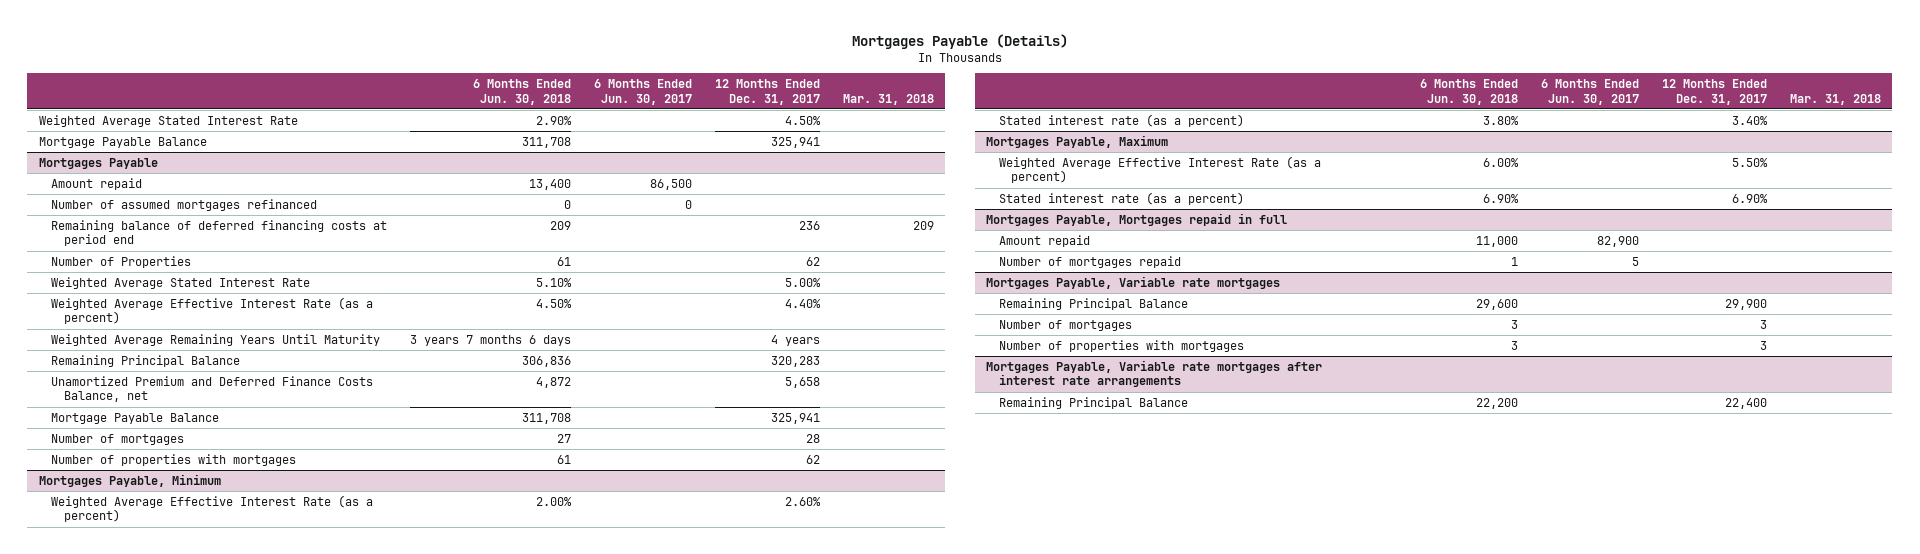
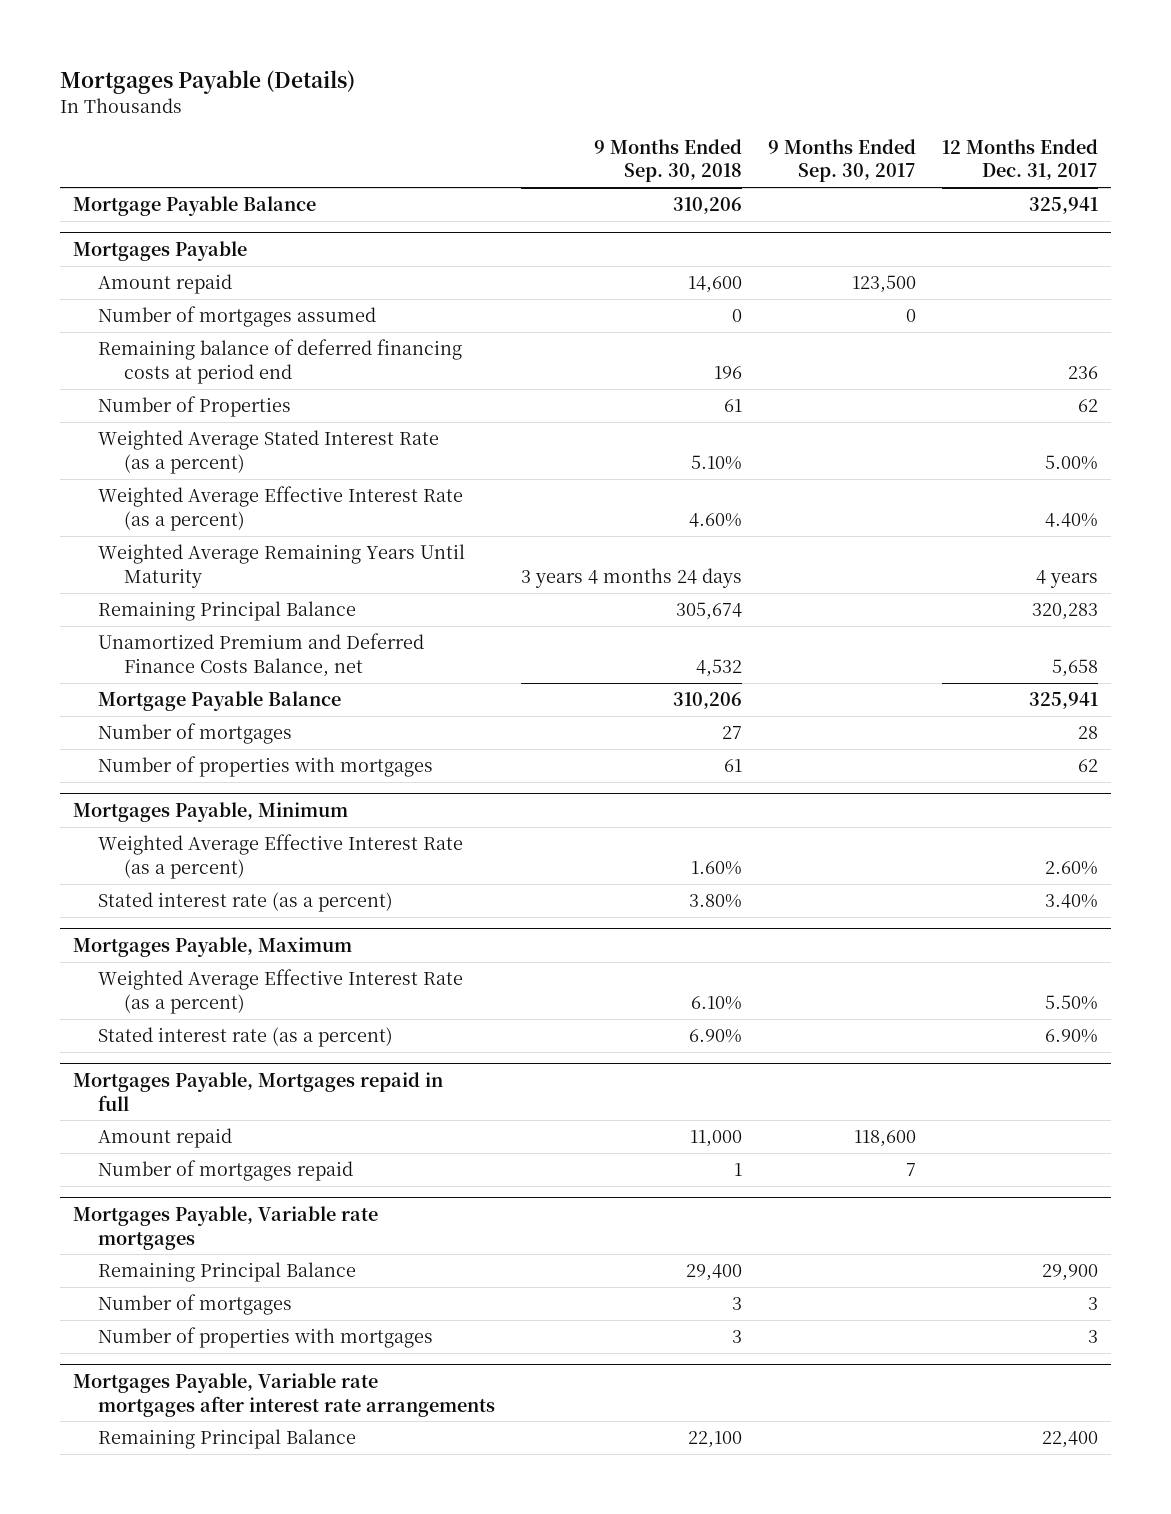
- | 6 Months Ended Jun. 30, 2018 | 6 Months Ended Jun. 30, 2017 | 12 Months Ended Dec. 31, 2017 | Mar. 31, 2018
+ | 9 Months Ended Sep. 30, 2018 | 9 Months Ended Sep. 30, 2017 | 12 Months Ended Dec. 31, 2017
- Weighted Average Stated Interest Rate | 2.90% | | 4.50% |
@ Mortgages Payable
- Number of assumed mortgages refinanced | 0 | 0 | |
+ Number of mortgages assumed | 0 | 0 |
- Weighted Average Stated Interest Rate | 5.10% | | 5.00% |
+ Weighted Average Stated Interest Rate (as a percent) | 5.10% | | 5.00%

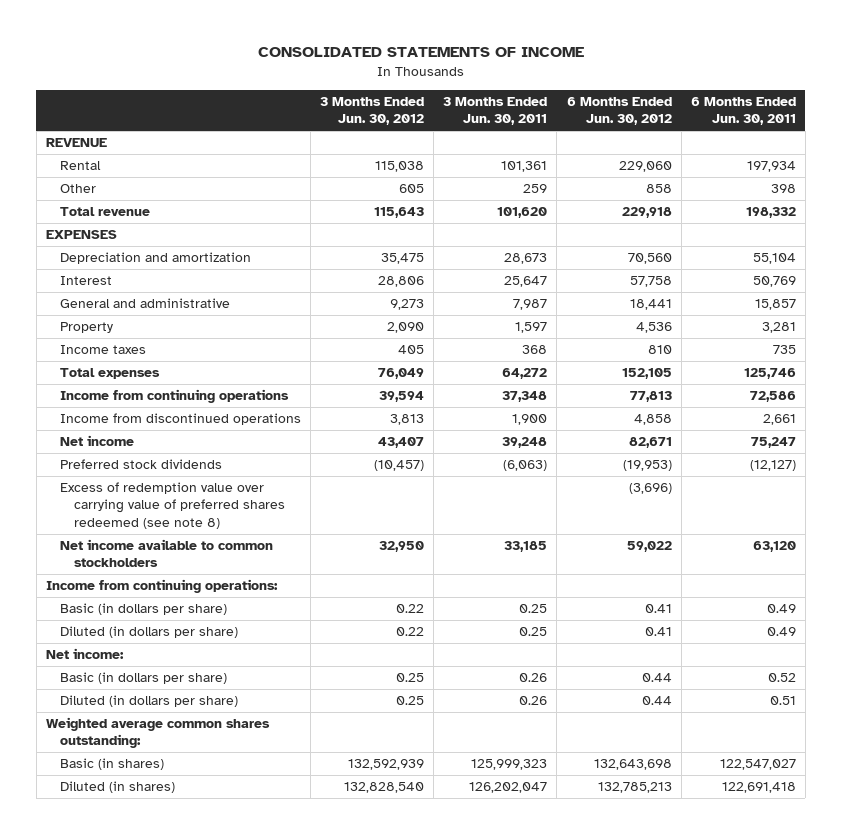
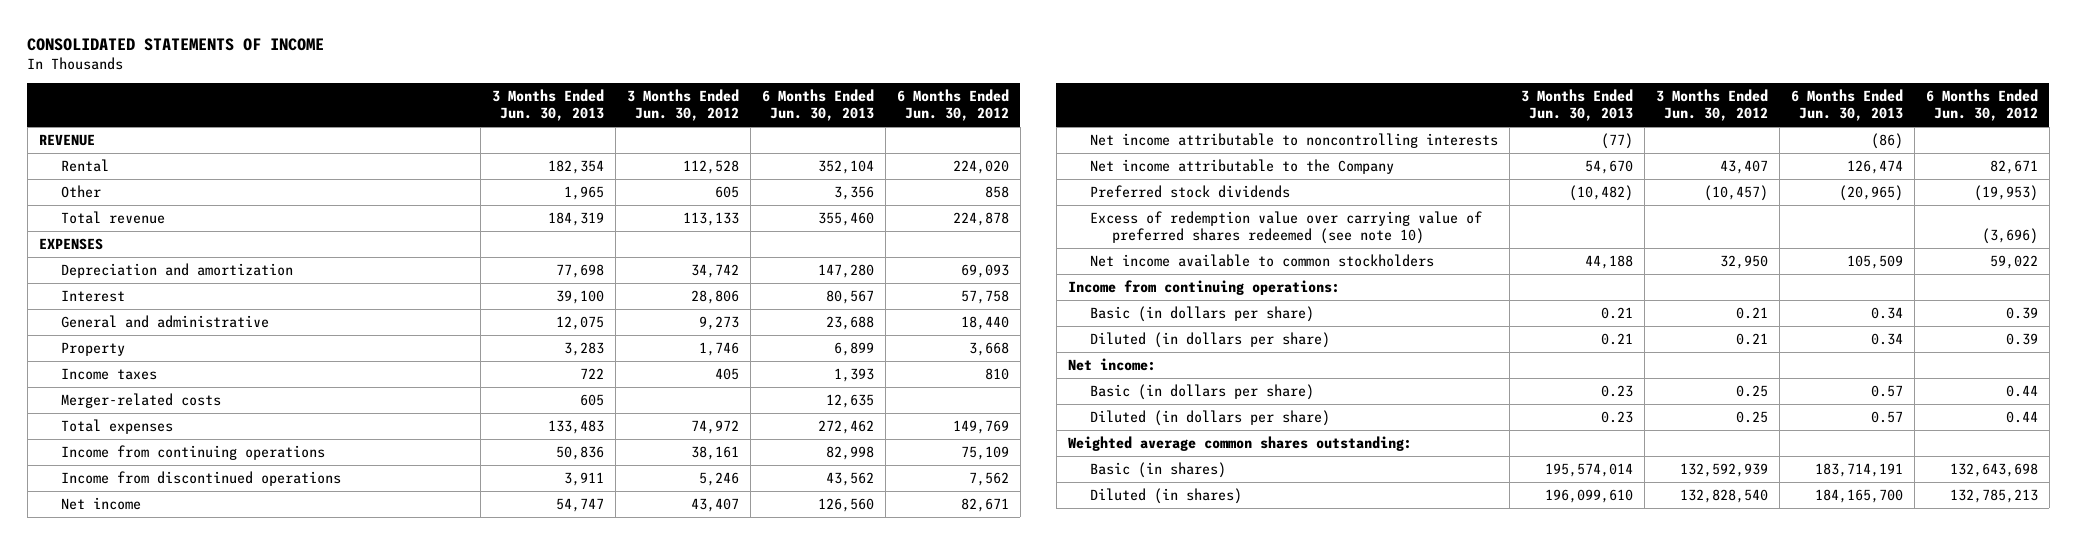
- | 3 Months Ended Jun. 30, 2012 | 3 Months Ended Jun. 30, 2011 | 6 Months Ended Jun. 30, 2012 | 6 Months Ended Jun. 30, 2011
+ | 3 Months Ended Jun. 30, 2013 | 3 Months Ended Jun. 30, 2012 | 6 Months Ended Jun. 30, 2013 | 6 Months Ended Jun. 30, 2012
- Rental | 115,038 | 101,361 | 229,060 | 197,934
+ Rental | 182,354 | 112,528 | 352,104 | 224,020
- Total revenue | 115,643 | 101,620 | 229,918 | 198,332
+ Total revenue | 184,319 | 113,133 | 355,460 | 224,878
- Depreciation and amortization | 35,475 | 28,673 | 70,560 | 55,104
+ Depreciation and amortization | 77,698 | 34,742 | 147,280 | 69,093
- General and administrative | 9,273 | 7,987 | 18,441 | 15,857
- Property | 2,090 | 1,597 | 4,536 | 3,281
+ General and administrative | 12,075 | 9,273 | 23,688 | 18,440
+ Property | 3,283 | 1,746 | 6,899 | 3,668
- Total expenses | 76,049 | 64,272 | 152,105 | 125,746
- Income from continuing operations | 39,594 | 37,348 | 77,813 | 72,586
- Income from discontinued operations | 3,813 | 1,900 | 4,858 | 2,661
+ Merger-related costs | 605 | | 12,635 |
+ Total expenses | 133,483 | 74,972 | 272,462 | 149,769
+ Income from continuing operations | 50,836 | 38,161 | 82,998 | 75,109
+ Income from discontinued operations | 3,911 | 5,246 | 43,562 | 7,562
+ Net income attributable to noncontrolling interests | (77) | | (86) |
+ Net income attributable to the Company | 54,670 | 43,407 | 126,474 | 82,671
- Excess of redemption value over carrying value of preferred shares redeemed (see note 8) | | | (3,696) |
+ Excess of redemption value over carrying value of preferred shares redeemed (see note 10) | | | | (3,696)
- Basic (in dollars per share) | 0.22 | 0.25 | 0.41 | 0.49
- Diluted (in dollars per share) | 0.22 | 0.25 | 0.41 | 0.49
+ Basic (in dollars per share) | 0.21 | 0.21 | 0.34 | 0.39
+ Diluted (in dollars per share) | 0.21 | 0.21 | 0.34 | 0.39

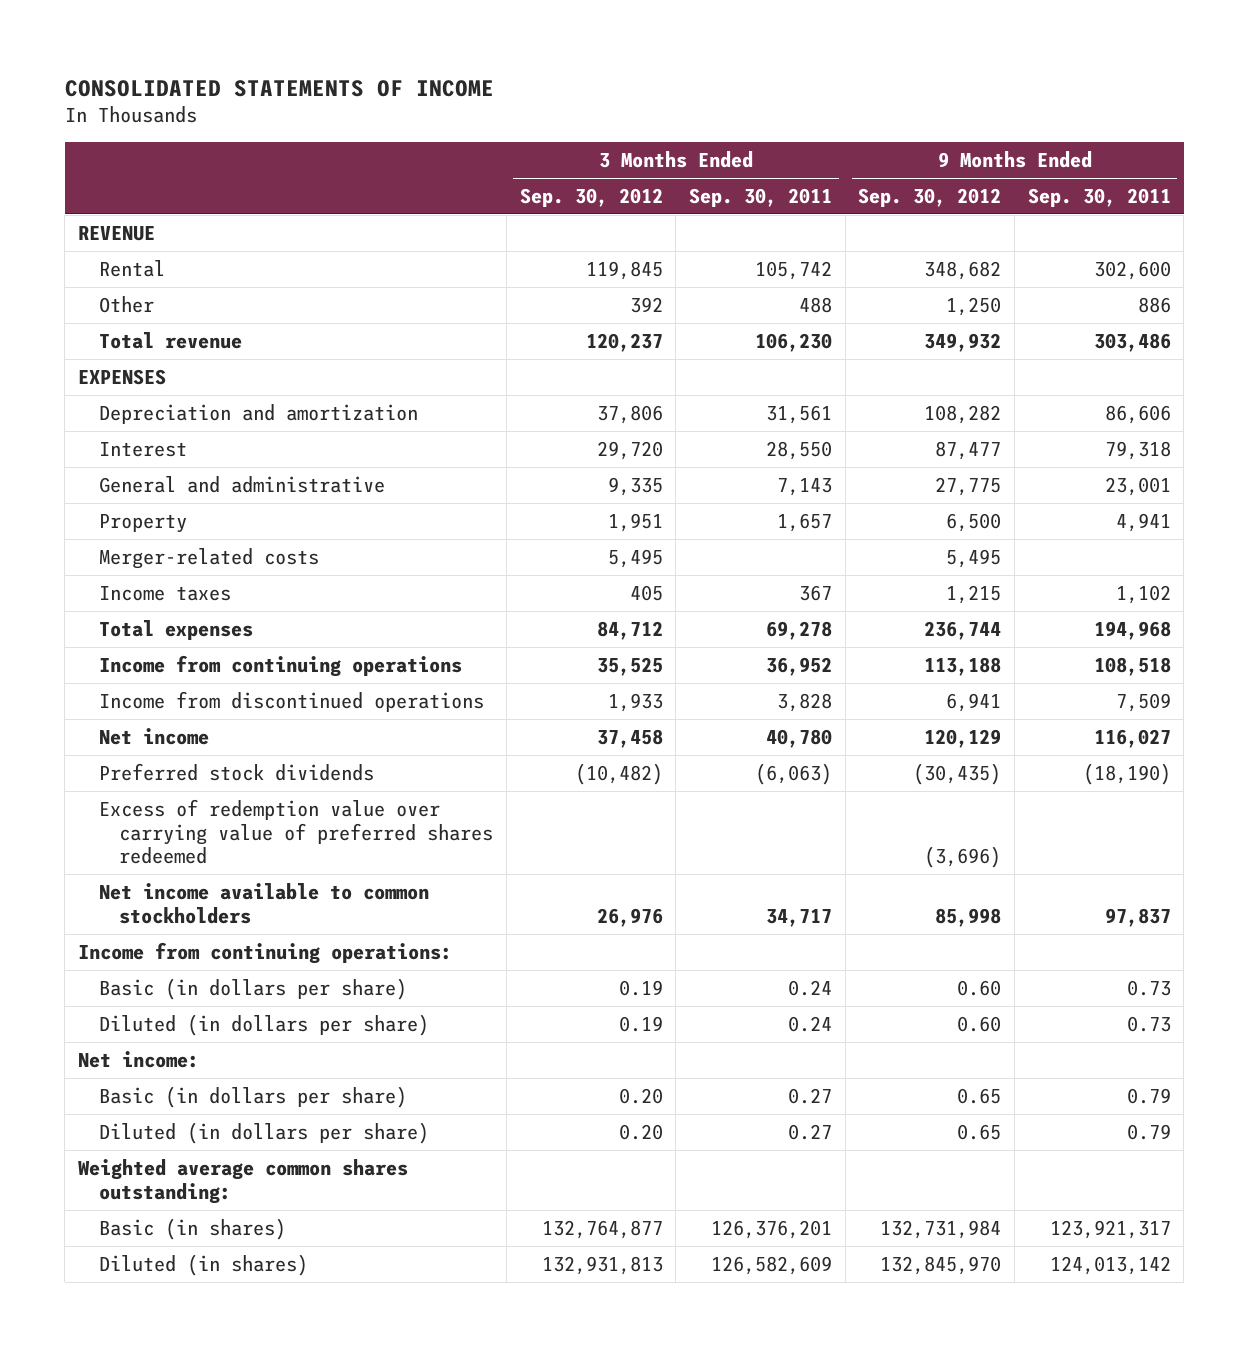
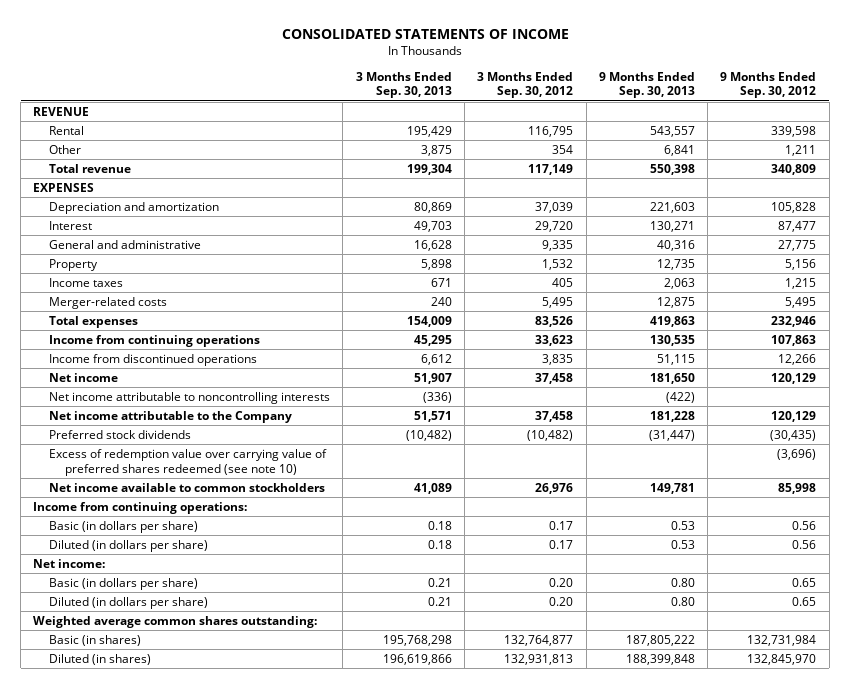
- | 3 Months Ended Sep. 30, 2012 | 3 Months Ended Sep. 30, 2011 | 9 Months Ended Sep. 30, 2012 | 9 Months Ended Sep. 30, 2011
+ | 3 Months Ended Sep. 30, 2013 | 3 Months Ended Sep. 30, 2012 | 9 Months Ended Sep. 30, 2013 | 9 Months Ended Sep. 30, 2012
- Rental | 119,845 | 105,742 | 348,682 | 302,600
- Other | 392 | 488 | 1,250 | 886
- Total revenue | 120,237 | 106,230 | 349,932 | 303,486
+ Rental | 195,429 | 116,795 | 543,557 | 339,598
+ Other | 3,875 | 354 | 6,841 | 1,211
+ Total revenue | 199,304 | 117,149 | 550,398 | 340,809
- Depreciation and amortization | 37,806 | 31,561 | 108,282 | 86,606
+ Depreciation and amortization | 80,869 | 37,039 | 221,603 | 105,828
- Property | 1,951 | 1,657 | 6,500 | 4,941
+ Property | 5,898 | 1,532 | 12,735 | 5,156
- Total expenses | 84,712 | 69,278 | 236,744 | 194,968
- Income from continuing operations | 35,525 | 36,952 | 113,188 | 108,518
- Income from discontinued operations | 1,933 | 3,828 | 6,941 | 7,509
moved down: Merger-related costs | 240 | 5,495 | 12,875 | 5,495
+ Total expenses | 154,009 | 83,526 | 419,863 | 232,946
+ Income from continuing operations | 45,295 | 33,623 | 130,535 | 107,863
+ Income from discontinued operations | 6,612 | 3,835 | 51,115 | 12,266
+ Net income attributable to noncontrolling interests | (336) | | (422) |
+ Net income attributable to the Company | 51,571 | 37,458 | 181,228 | 120,129
- Excess of redemption value over carrying value of preferred shares redeemed | | | (3,696) |
+ Excess of redemption value over carrying value of preferred shares redeemed (see note 10) | | | | (3,696)
- Basic (in dollars per share) | 0.19 | 0.24 | 0.60 | 0.73
- Diluted (in dollars per share) | 0.19 | 0.24 | 0.60 | 0.73
+ Basic (in dollars per share) | 0.18 | 0.17 | 0.53 | 0.56
+ Diluted (in dollars per share) | 0.18 | 0.17 | 0.53 | 0.56

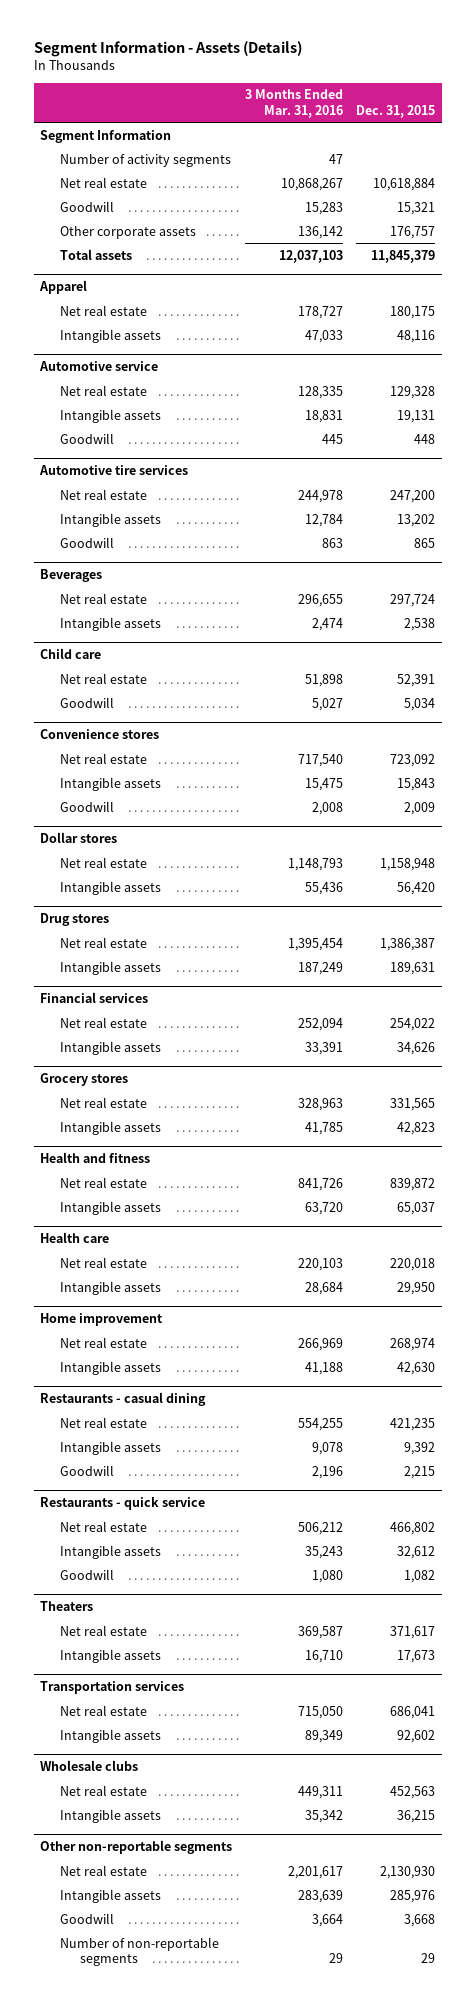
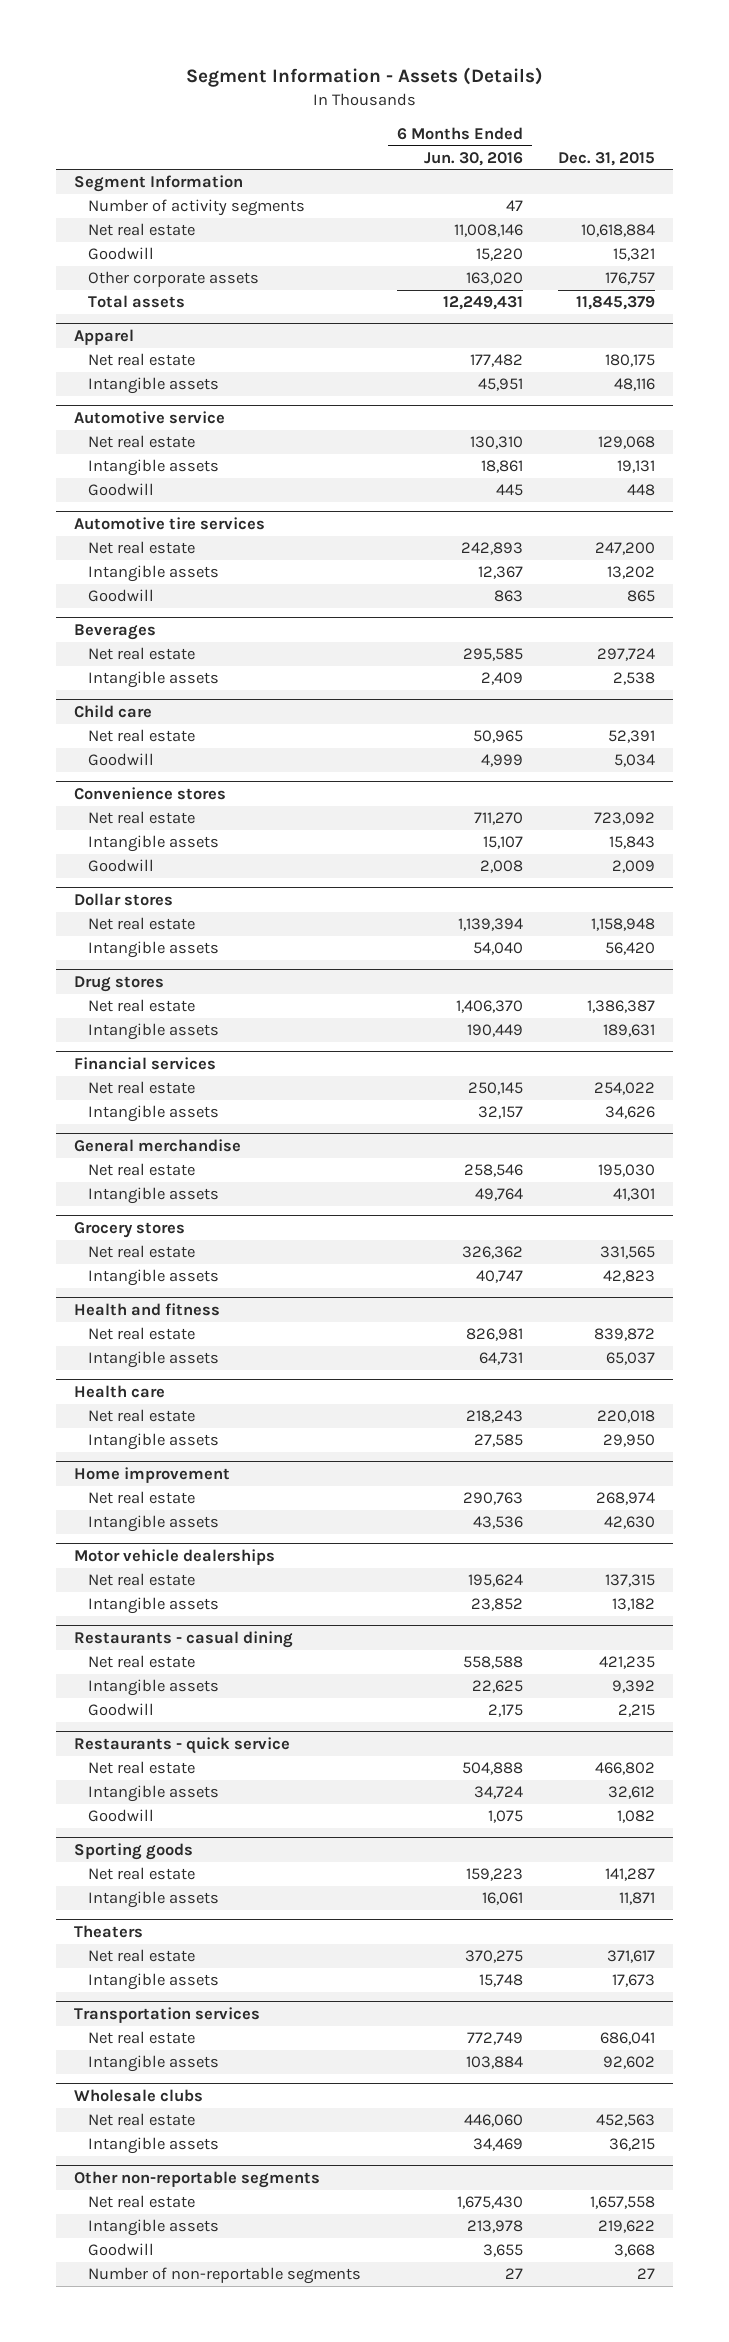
- | 3 Months Ended Mar. 31, 2016 | Dec. 31, 2015
+ | 6 Months Ended Jun. 30, 2016 | Dec. 31, 2015
@ Automotive service
- Net real estate | 128,335 | 129,328
+ Net real estate | 130,310 | 129,068
+ General merchandise
+ Net real estate | 258,546 | 195,030
+ Intangible assets | 49,764 | 41,301
+ Motor vehicle dealerships
+ Net real estate | 195,624 | 137,315
+ Intangible assets | 23,852 | 13,182
+ Sporting goods
+ Net real estate | 159,223 | 141,287
+ Intangible assets | 16,061 | 11,871
@ Other non-reportable segments
- Net real estate | 2,201,617 | 2,130,930
- Intangible assets | 283,639 | 285,976
+ Net real estate | 1,675,430 | 1,657,558
+ Intangible assets | 213,978 | 219,622
- Number of non-reportable segments | 29 | 29
+ Number of non-reportable segments | 27 | 27

